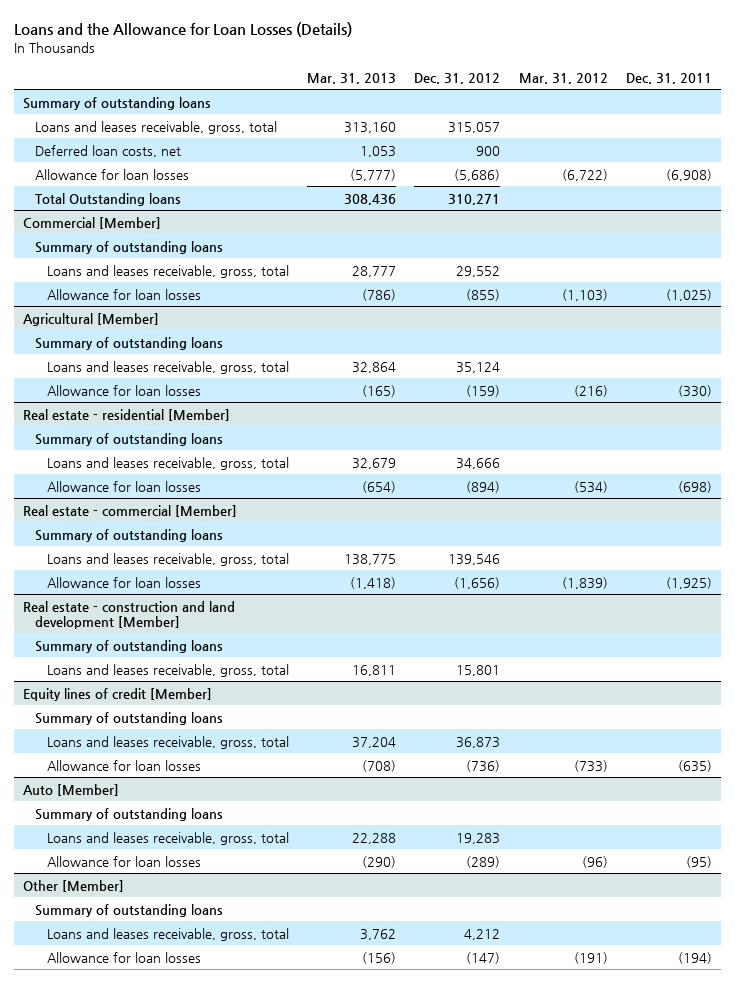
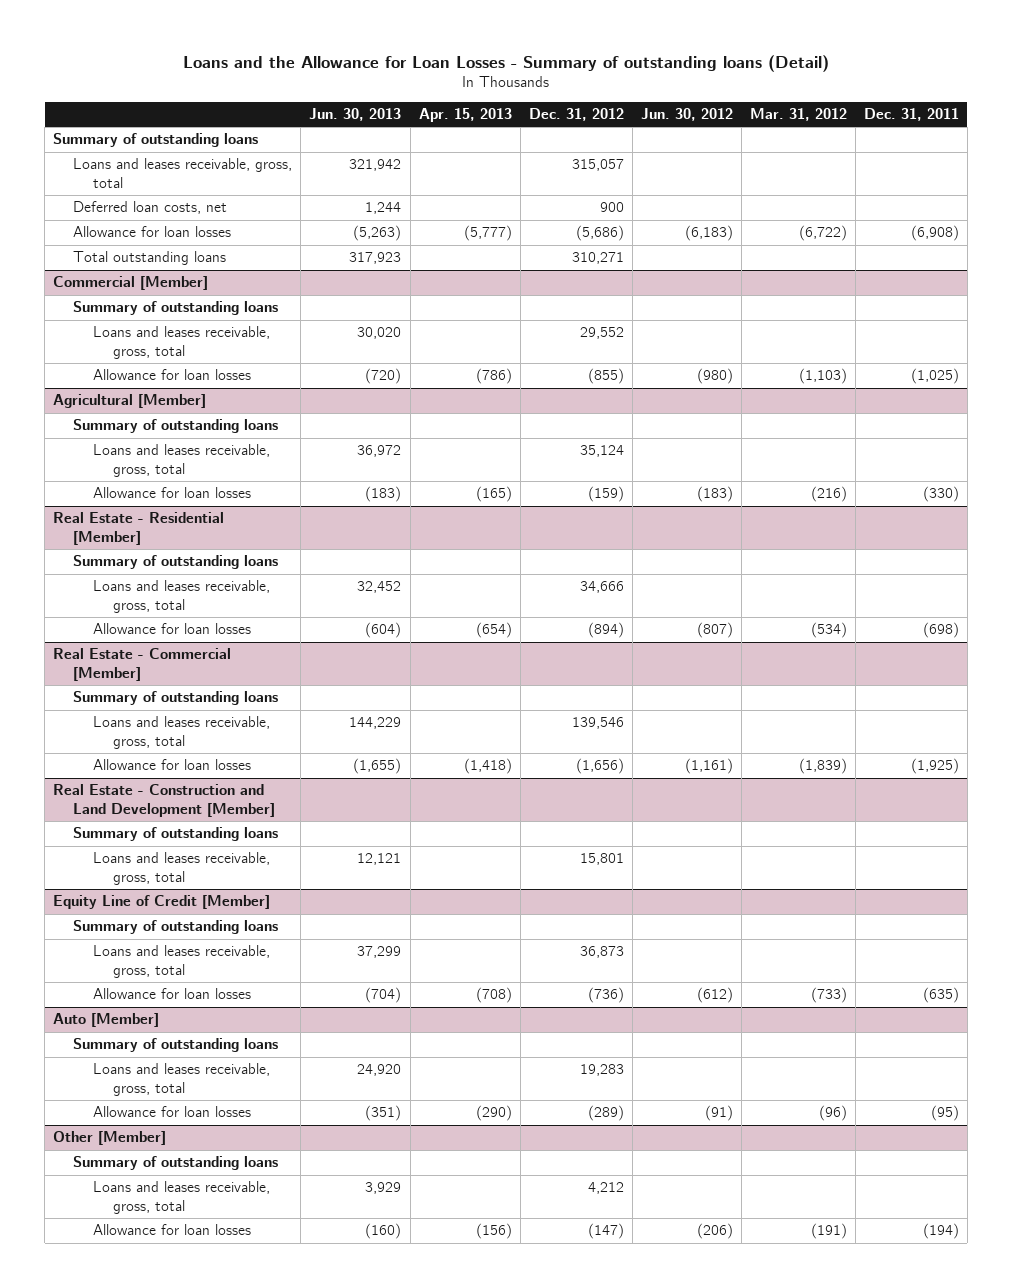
- Loans and the Allowance for Loan Losses (Details)
+ Loans and the Allowance for Loan Losses - Summary of outstanding loans (Detail)
- | Mar. 31, 2013 | Dec. 31, 2012 | Mar. 31, 2012 | Dec. 31, 2011
+ | Jun. 30, 2013 | Apr. 15, 2013 | Dec. 31, 2012 | Jun. 30, 2012 | Mar. 31, 2012 | Dec. 31, 2011
- Total Outstanding loans | 308,436 | 310,271 | |
+ Total outstanding loans | 317,923 | | 310,271 | | |
- Real estate - residential [Member]
+ Real Estate - Residential [Member]
- Real estate - commercial [Member]
+ Real Estate - Commercial [Member]
- Real estate - construction and land development [Member]
+ Real Estate - Construction and Land Development [Member]
- Equity lines of credit [Member]
+ Equity Line of Credit [Member]

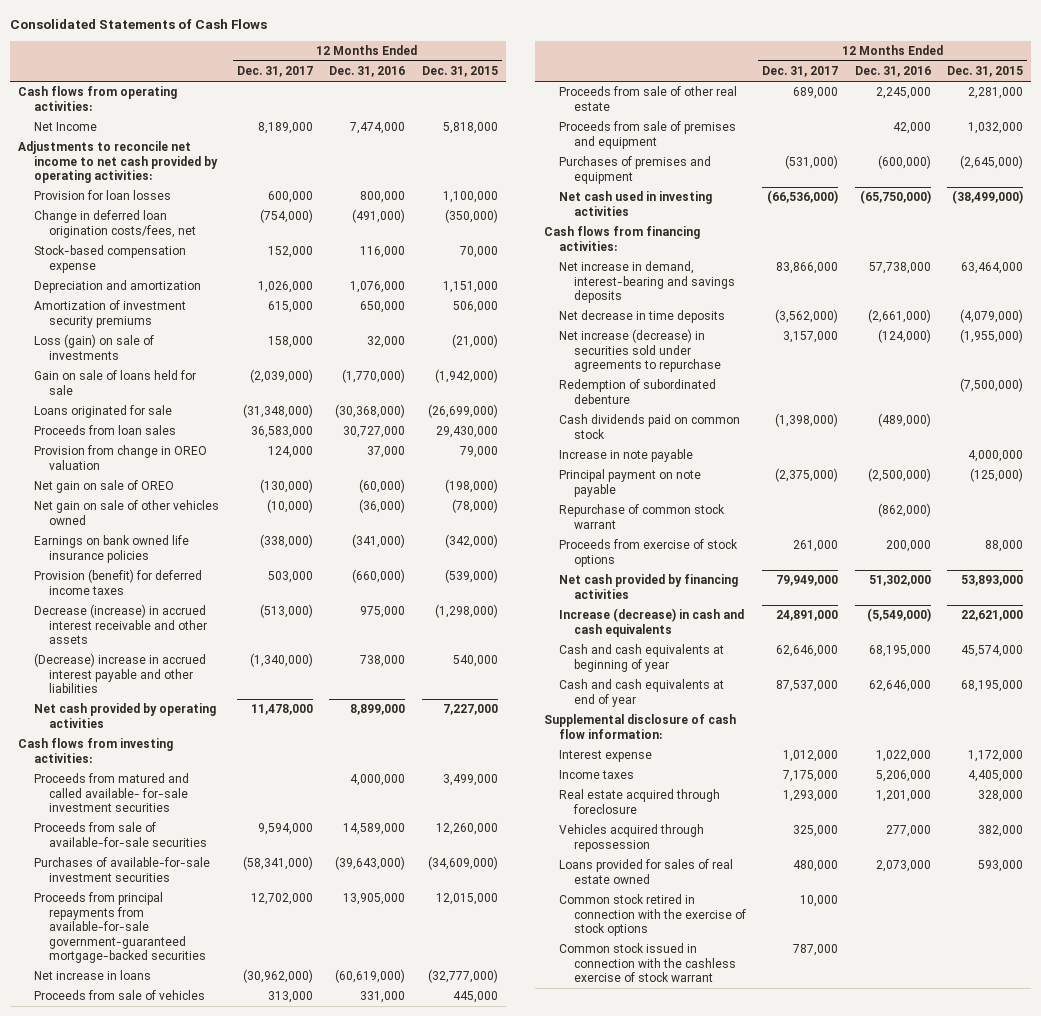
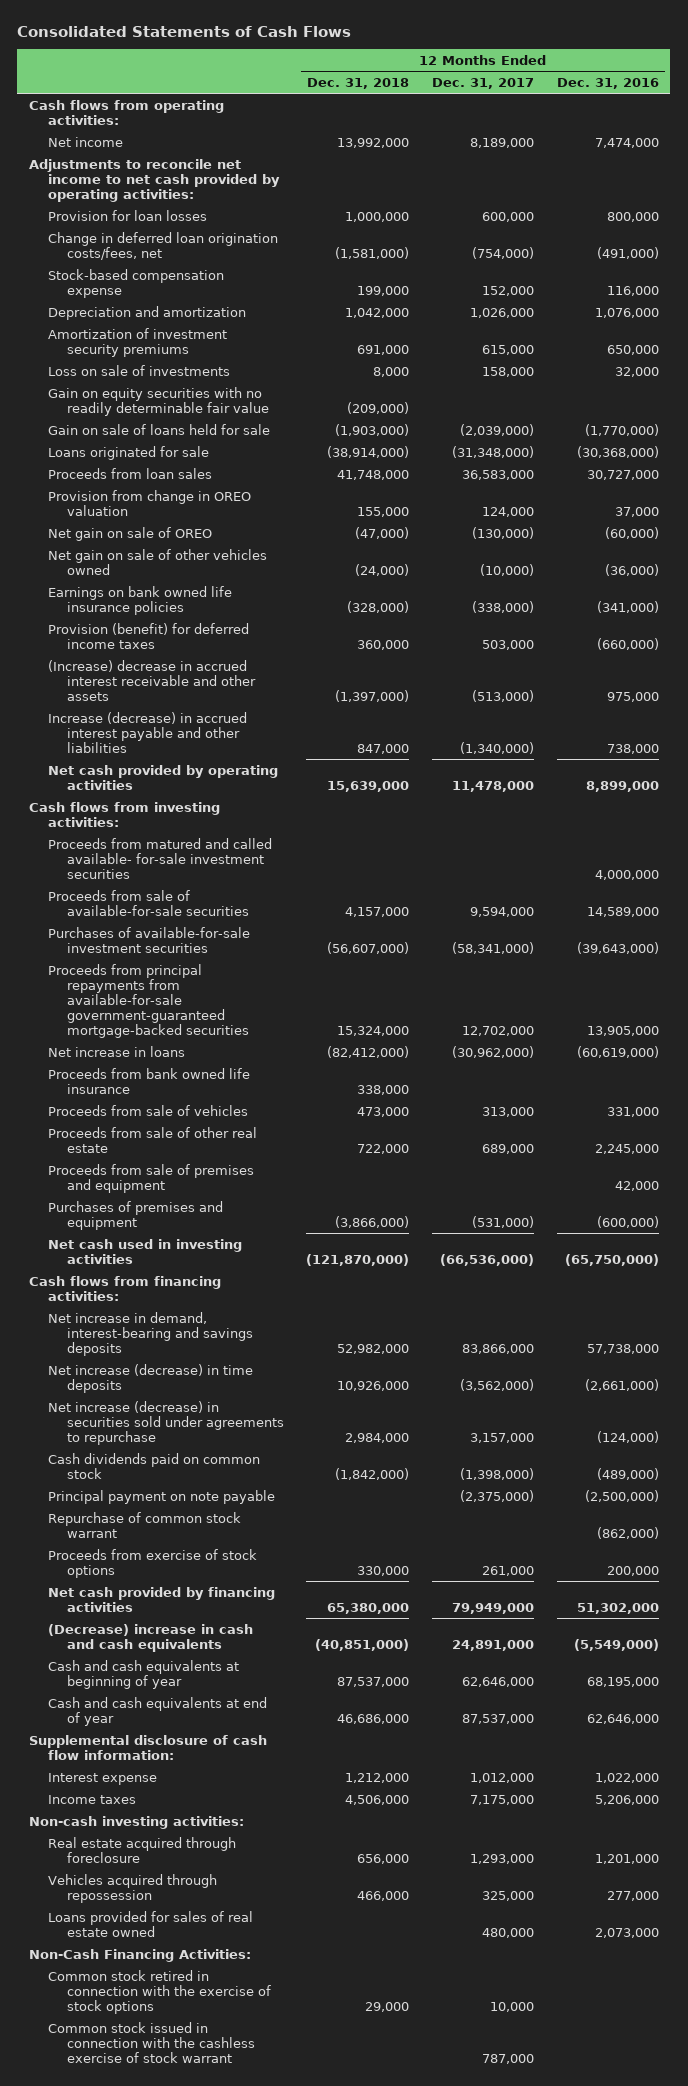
- | 12 Months Ended Dec. 31, 2017 | 12 Months Ended Dec. 31, 2016 | 12 Months Ended Dec. 31, 2015
+ | 12 Months Ended Dec. 31, 2018 | 12 Months Ended Dec. 31, 2017 | 12 Months Ended Dec. 31, 2016
- Net Income | 8,189,000 | 7,474,000 | 5,818,000
+ Net income | 13,992,000 | 8,189,000 | 7,474,000
- Loss (gain) on sale of investments | 158,000 | 32,000 | (21,000)
+ Loss on sale of investments | 8,000 | 158,000 | 32,000
+ Gain on equity securities with no readily determinable fair value | (209,000) | |
- Decrease (increase) in accrued interest receivable and other assets | (513,000) | 975,000 | (1,298,000)
- (Decrease) increase in accrued interest payable and other liabilities | (1,340,000) | 738,000 | 540,000
+ (Increase) decrease in accrued interest receivable and other assets | (1,397,000) | (513,000) | 975,000
+ Increase (decrease) in accrued interest payable and other liabilities | 847,000 | (1,340,000) | 738,000
+ Proceeds from bank owned life insurance | 338,000 | |
- Net decrease in time deposits | (3,562,000) | (2,661,000) | (4,079,000)
+ Net increase (decrease) in time deposits | 10,926,000 | (3,562,000) | (2,661,000)
- Redemption of subordinated debenture | | | (7,500,000)
- Increase in note payable | | | 4,000,000
- Increase (decrease) in cash and cash equivalents | 24,891,000 | (5,549,000) | 22,621,000
+ (Decrease) increase in cash and cash equivalents | (40,851,000) | 24,891,000 | (5,549,000)
+ Non-cash investing activities:
+ Non-Cash Financing Activities:

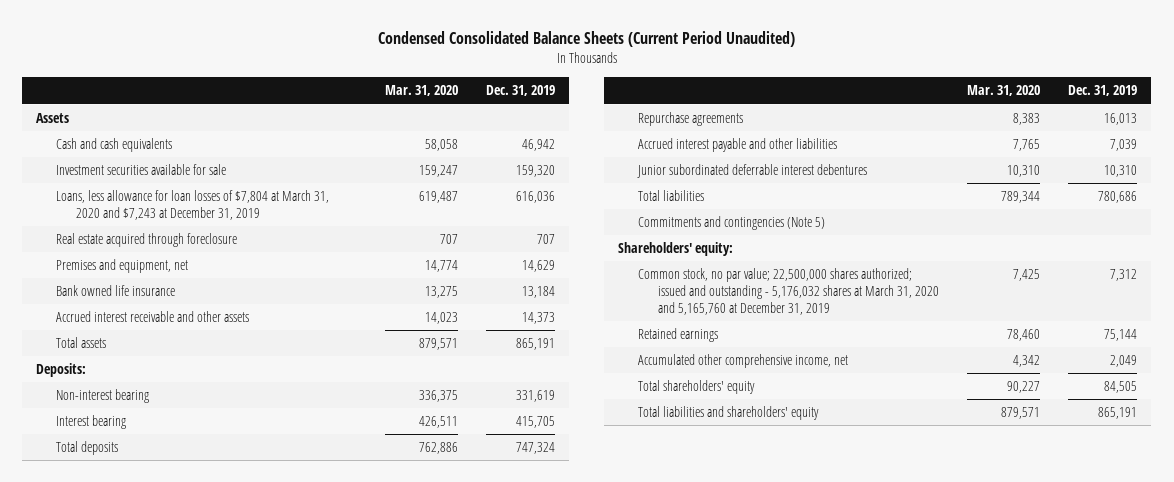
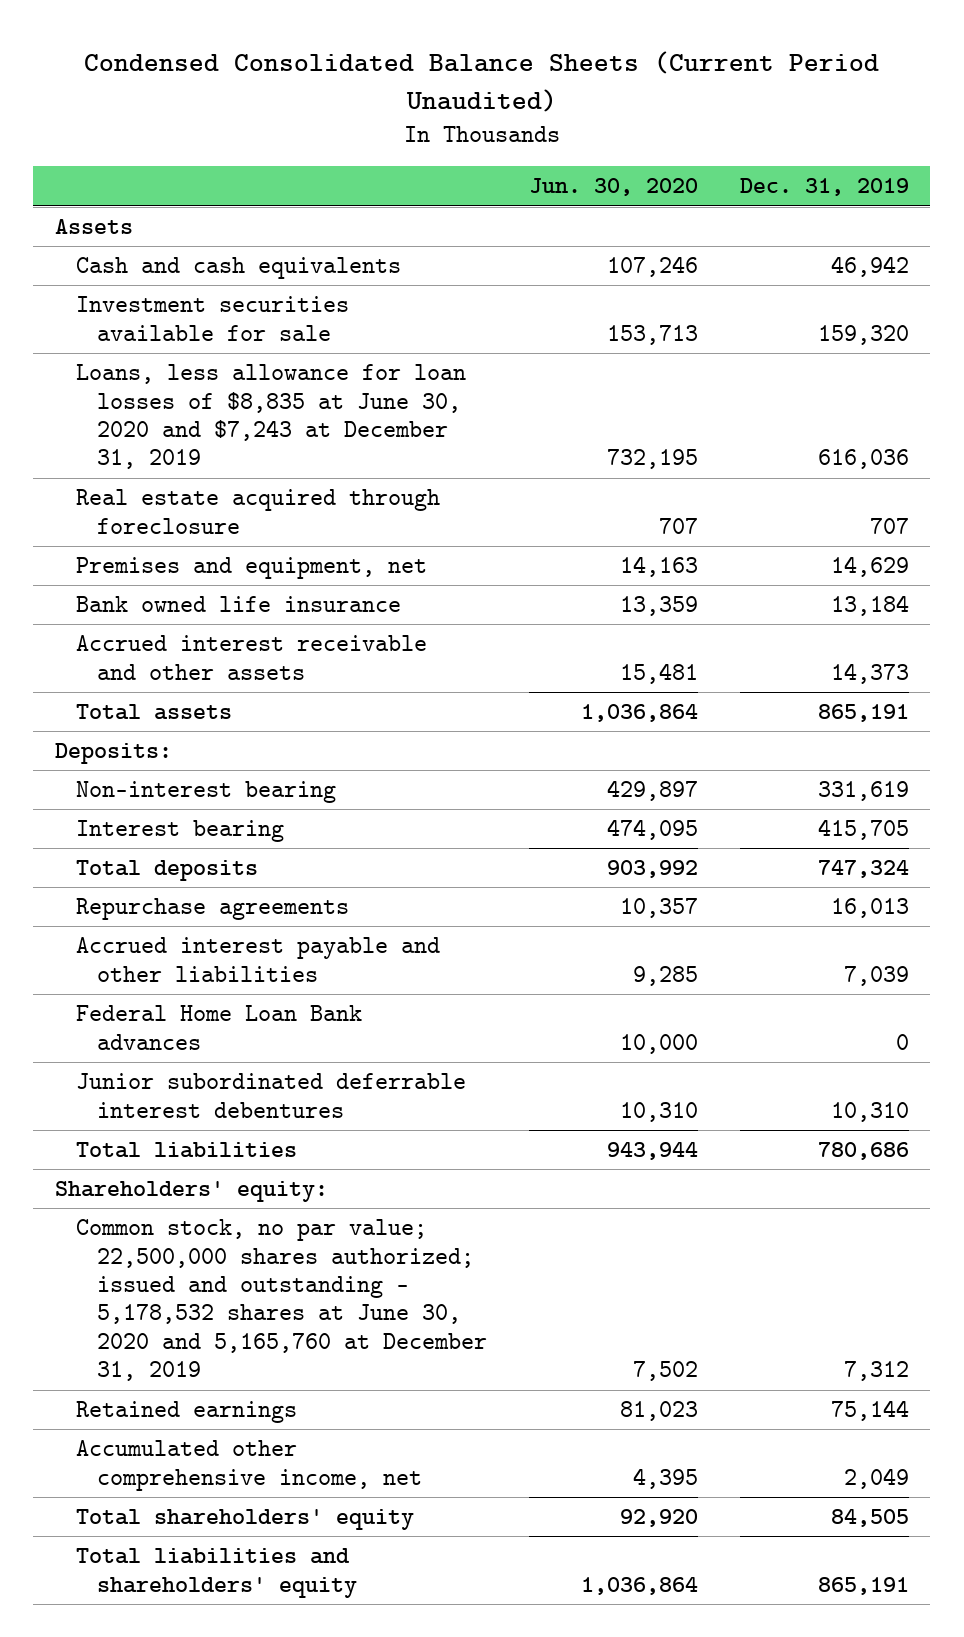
- | Mar. 31, 2020 | Dec. 31, 2019
+ | Jun. 30, 2020 | Dec. 31, 2019
- Loans, less allowance for loan losses of $7,804 at March 31, 2020 and $7,243 at December 31, 2019 | 619,487 | 616,036
+ Loans, less allowance for loan losses of $8,835 at June 30, 2020 and $7,243 at December 31, 2019 | 732,195 | 616,036
+ Federal Home Loan Bank advances | 10,000 | 0
- Commitments and contingencies (Note 5)
- Common stock, no par value; 22,500,000 shares authorized; issued and outstanding - 5,176,032 shares at March 31, 2020 and 5,165,760 at December 31, 2019 | 7,425 | 7,312
+ Common stock, no par value; 22,500,000 shares authorized; issued and outstanding - 5,178,532 shares at June 30, 2020 and 5,165,760 at December 31, 2019 | 7,502 | 7,312

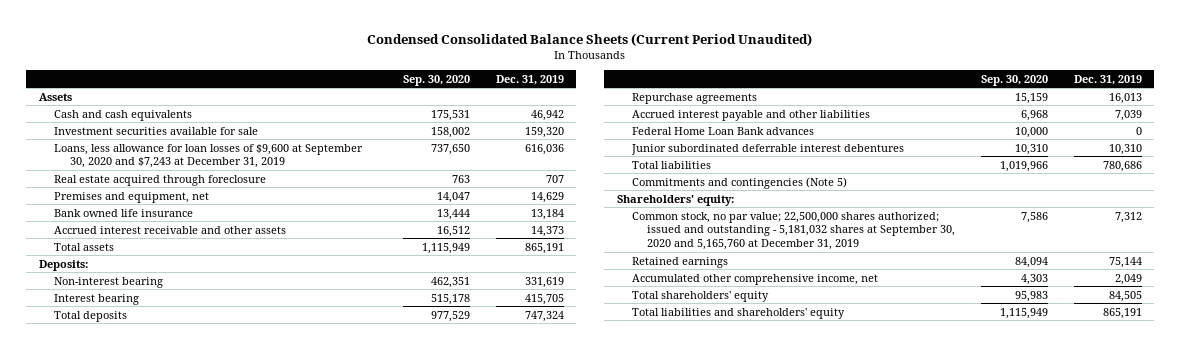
- | Jun. 30, 2020 | Dec. 31, 2019
+ | Sep. 30, 2020 | Dec. 31, 2019
- Loans, less allowance for loan losses of $8,835 at June 30, 2020 and $7,243 at December 31, 2019 | 732,195 | 616,036
+ Loans, less allowance for loan losses of $9,600 at September 30, 2020 and $7,243 at December 31, 2019 | 737,650 | 616,036
+ Commitments and contingencies (Note 5)
- Common stock, no par value; 22,500,000 shares authorized; issued and outstanding - 5,178,532 shares at June 30, 2020 and 5,165,760 at December 31, 2019 | 7,502 | 7,312
+ Common stock, no par value; 22,500,000 shares authorized; issued and outstanding - 5,181,032 shares at September 30, 2020 and 5,165,760 at December 31, 2019 | 7,586 | 7,312

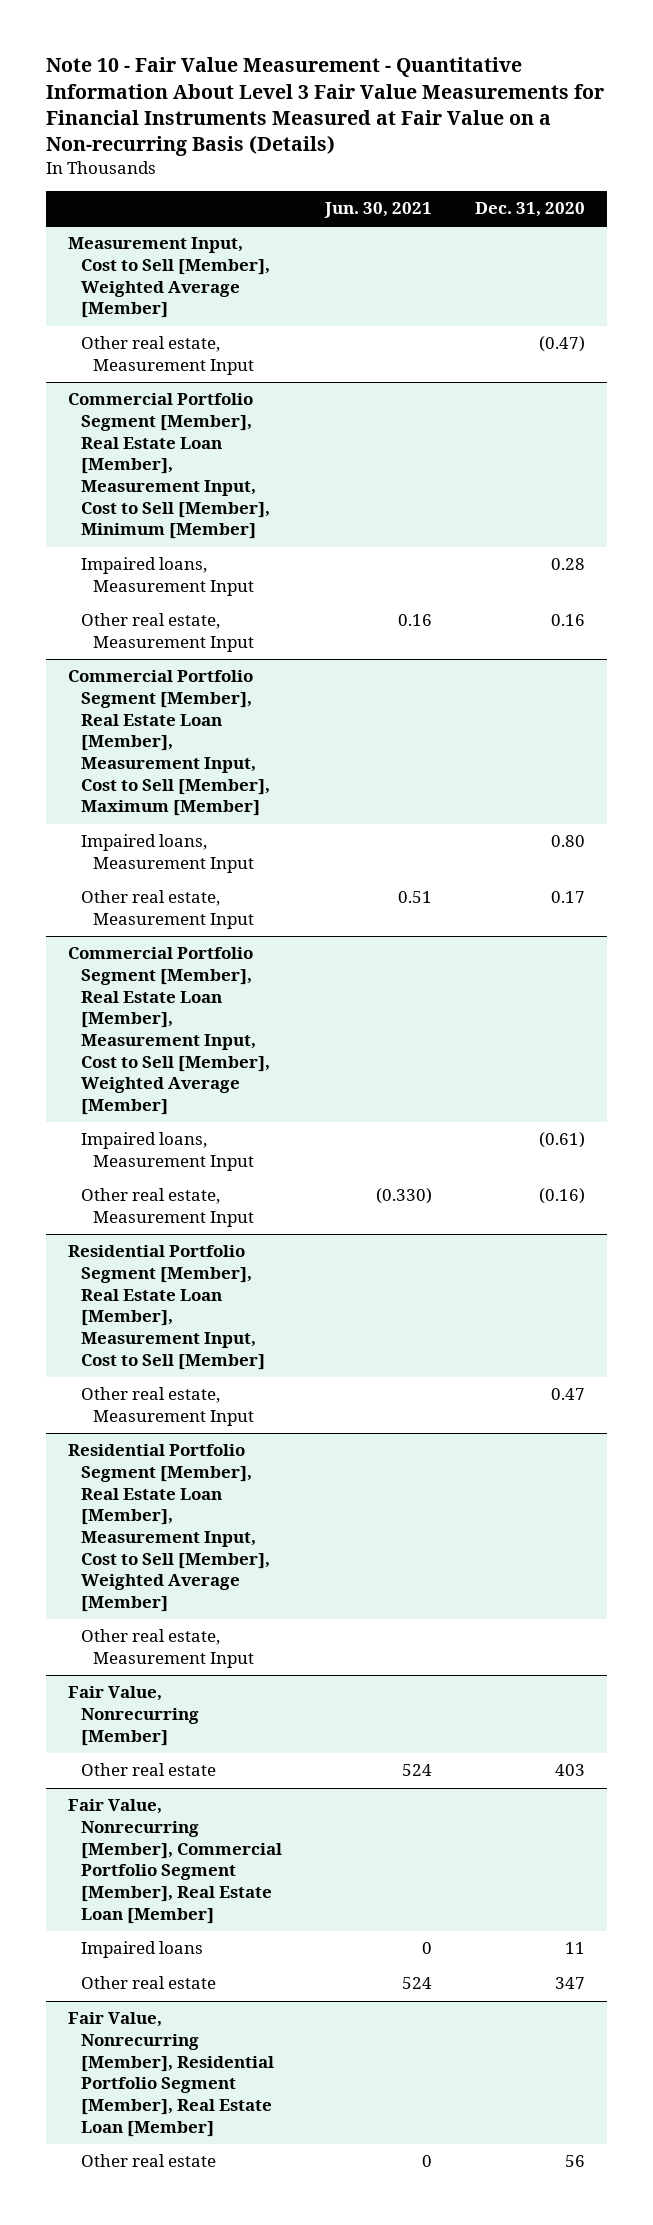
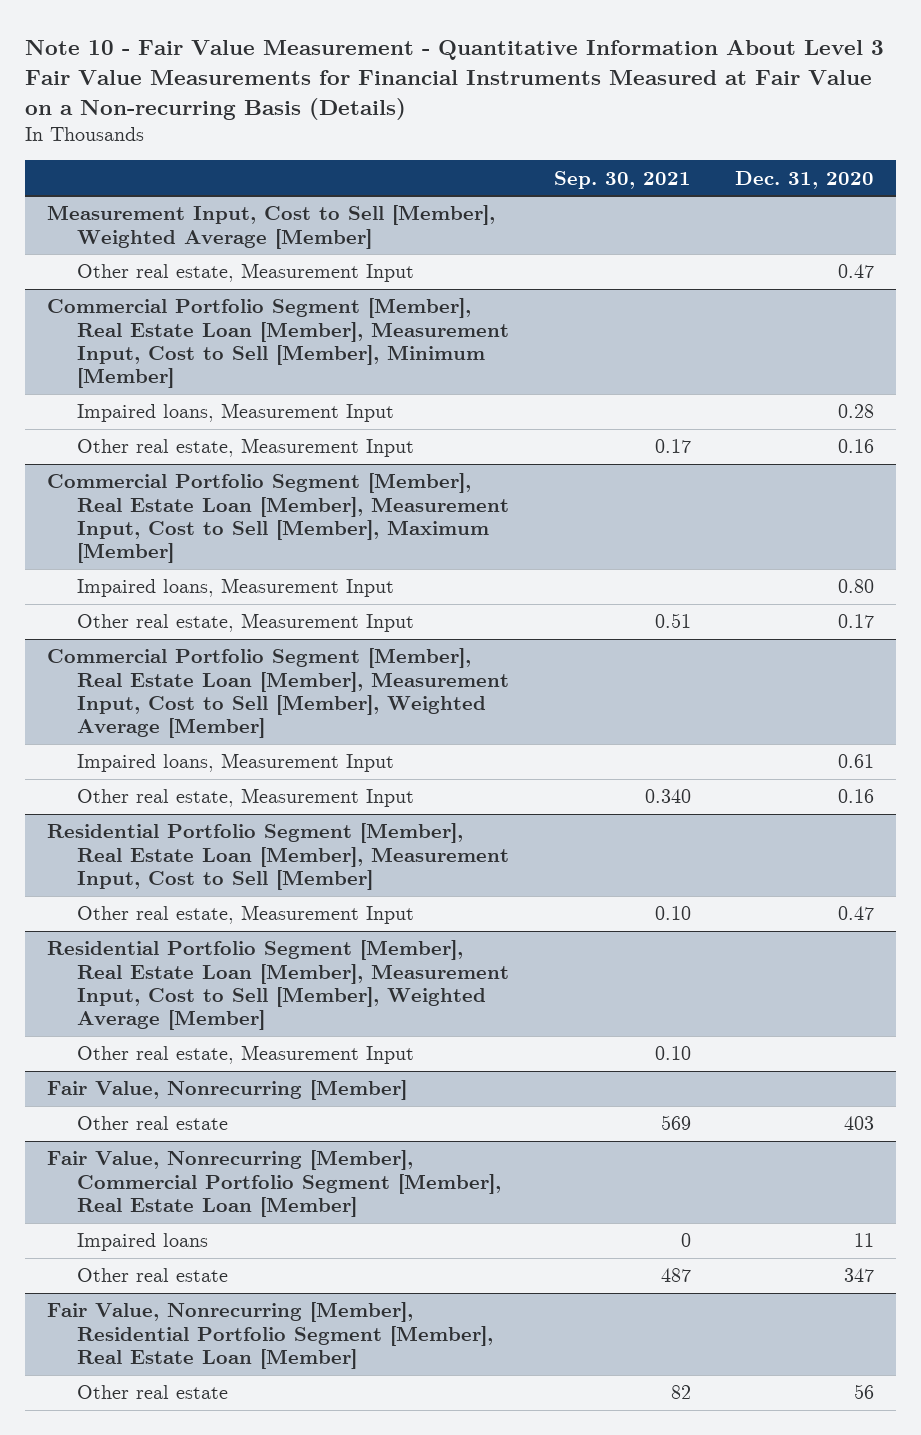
- | Jun. 30, 2021 | Dec. 31, 2020
+ | Sep. 30, 2021 | Dec. 31, 2020
@ Measurement Input, Cost to Sell [Member], Weighted Average [Member]
- Other real estate, Measurement Input | | (0.47)
+ Other real estate, Measurement Input | | 0.47
@ Commercial Portfolio Segment [Member], Real Estate Loan [Member], Measurement Input, Cost to Sell [Member], Weighted Average [Member]
- Impaired loans, Measurement Input | | (0.61)
- Other real estate, Measurement Input | (0.330) | (0.16)
+ Impaired loans, Measurement Input | | 0.61
+ Other real estate, Measurement Input | 0.340 | 0.16

